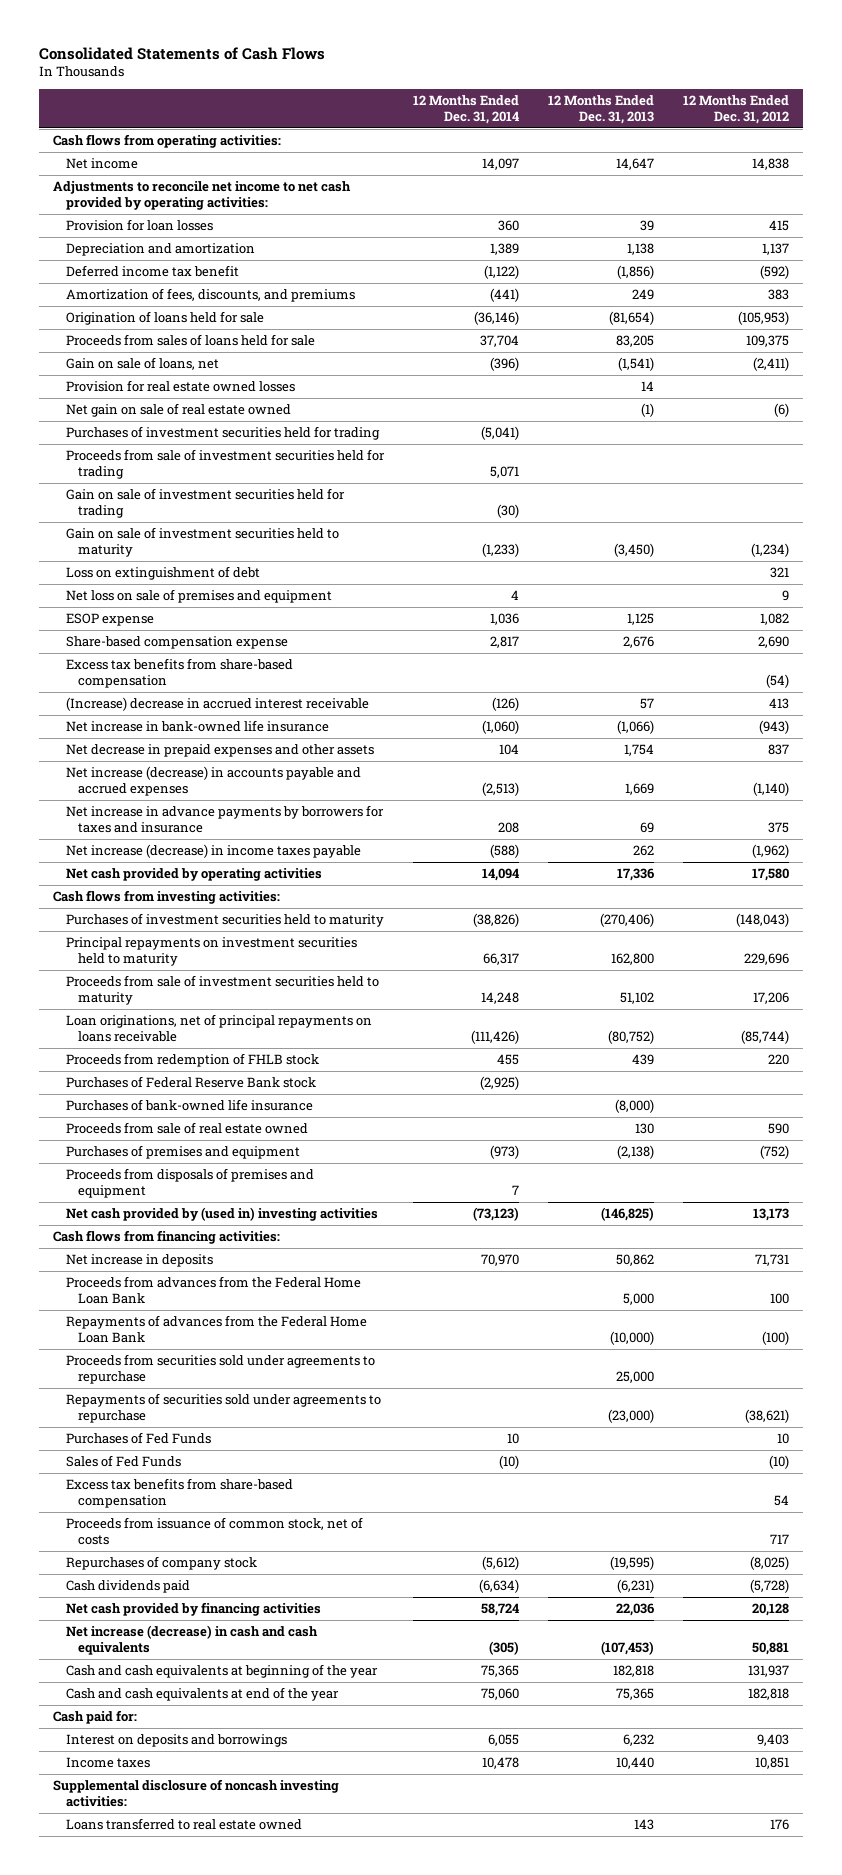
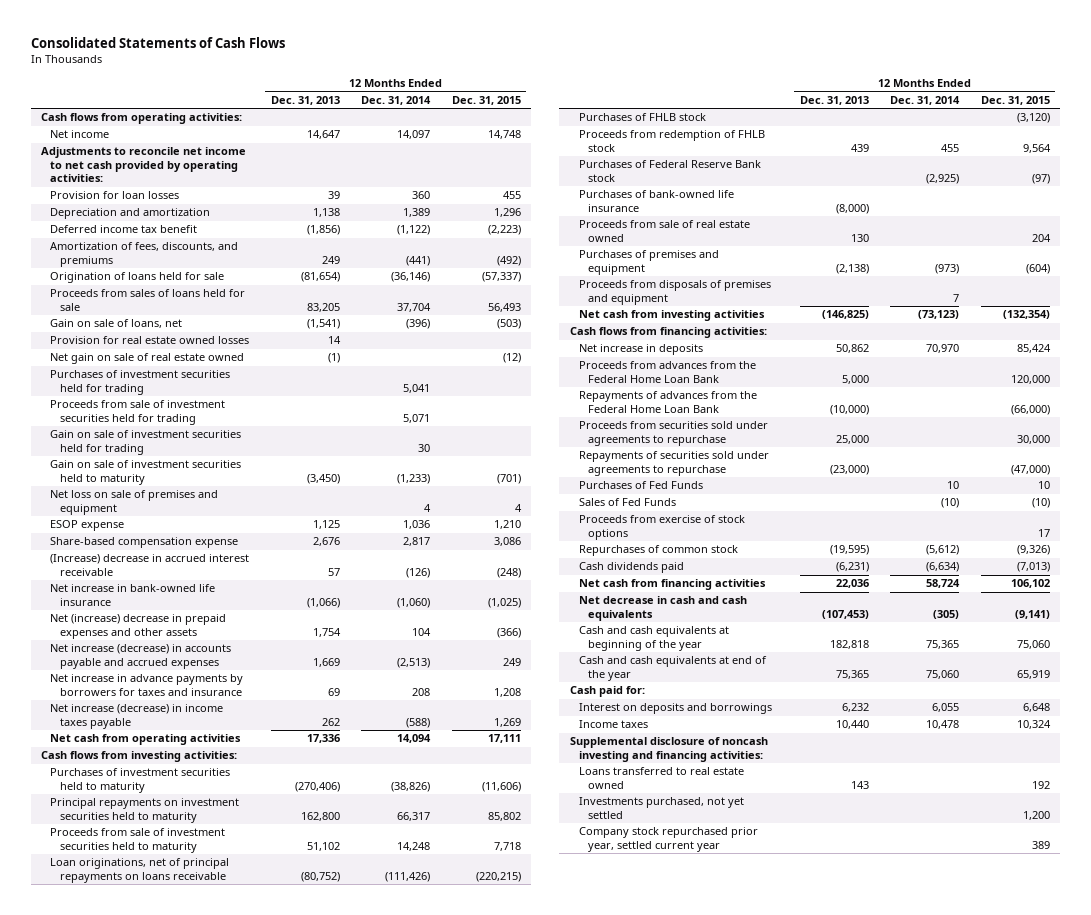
- | 12 Months Ended Dec. 31, 2014 | 12 Months Ended Dec. 31, 2013 | 12 Months Ended Dec. 31, 2012
+ | 12 Months Ended Dec. 31, 2013 | 12 Months Ended Dec. 31, 2014 | 12 Months Ended Dec. 31, 2015
- Purchases of investment securities held for trading | (5,041) | |
+ Purchases of investment securities held for trading | | 5,041 |
- Gain on sale of investment securities held for trading | (30) | |
+ Gain on sale of investment securities held for trading | | 30 |
- Loss on extinguishment of debt | | | 321
- Excess tax benefits from share-based compensation | | | (54)
- Net decrease in prepaid expenses and other assets | 104 | 1,754 | 837
+ Net (increase) decrease in prepaid expenses and other assets | 1,754 | 104 | (366)
- Net cash provided by operating activities | 14,094 | 17,336 | 17,580
+ Net cash from operating activities | 17,336 | 14,094 | 17,111
+ Purchases of FHLB stock | | | (3,120)
- Net cash provided by (used in) investing activities | (73,123) | (146,825) | 13,173
+ Net cash from investing activities | (146,825) | (73,123) | (132,354)
- Excess tax benefits from share-based compensation | | | 54
- Proceeds from issuance of common stock, net of costs | | | 717
- Repurchases of company stock | (5,612) | (19,595) | (8,025)
+ Proceeds from exercise of stock options | | | 17
+ Repurchases of common stock | (19,595) | (5,612) | (9,326)
- Net cash provided by financing activities | 58,724 | 22,036 | 20,128
- Net increase (decrease) in cash and cash equivalents | (305) | (107,453) | 50,881
+ Net cash from financing activities | 22,036 | 58,724 | 106,102
+ Net decrease in cash and cash equivalents | (107,453) | (305) | (9,141)
- Supplemental disclosure of noncash investing activities:
+ Supplemental disclosure of noncash investing and financing activities:
+ Investments purchased, not yet settled | | | 1,200
+ Company stock repurchased prior year, settled current year | | | 389

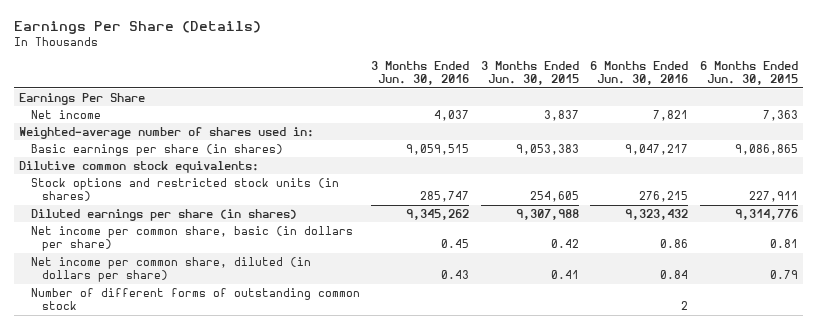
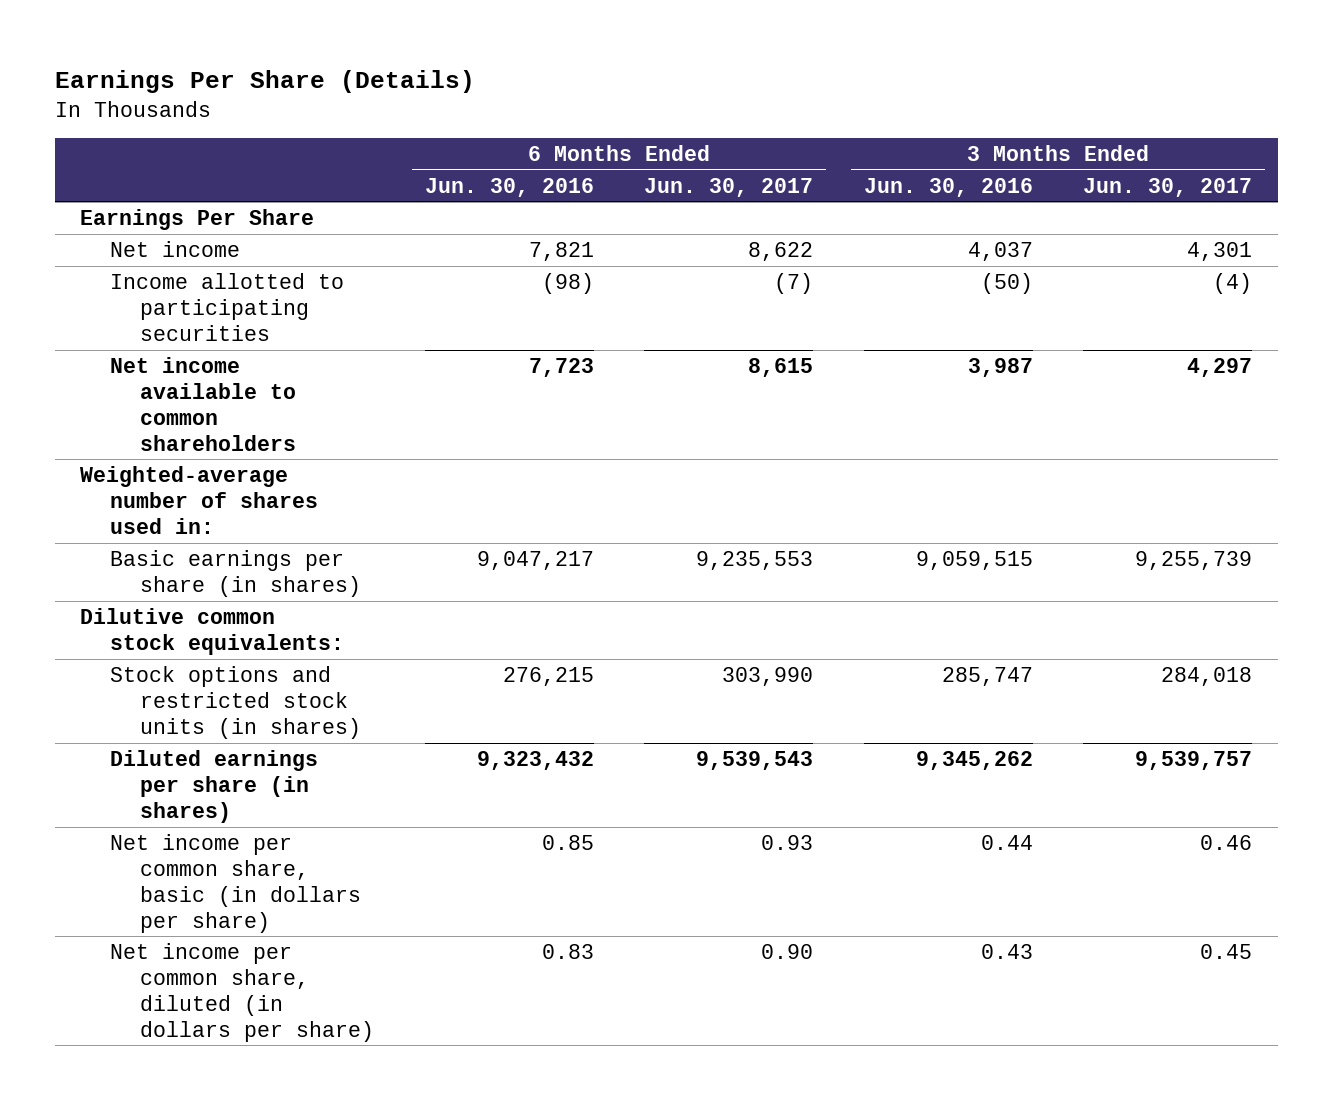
- | 3 Months Ended Jun. 30, 2016 | 3 Months Ended Jun. 30, 2015 | 6 Months Ended Jun. 30, 2016 | 6 Months Ended Jun. 30, 2015
+ | 6 Months Ended Jun. 30, 2016 | 6 Months Ended Jun. 30, 2017 | 3 Months Ended Jun. 30, 2016 | 3 Months Ended Jun. 30, 2017
+ Income allotted to participating securities | (98) | (7) | (50) | (4)
+ Net income available to common shareholders | 7,723 | 8,615 | 3,987 | 4,297
- Net income per common share, basic (in dollars per share) | 0.45 | 0.42 | 0.86 | 0.81
- Net income per common share, diluted (in dollars per share) | 0.43 | 0.41 | 0.84 | 0.79
- Number of different forms of outstanding common stock | | | 2 |
+ Net income per common share, basic (in dollars per share) | 0.85 | 0.93 | 0.44 | 0.46
+ Net income per common share, diluted (in dollars per share) | 0.83 | 0.90 | 0.43 | 0.45

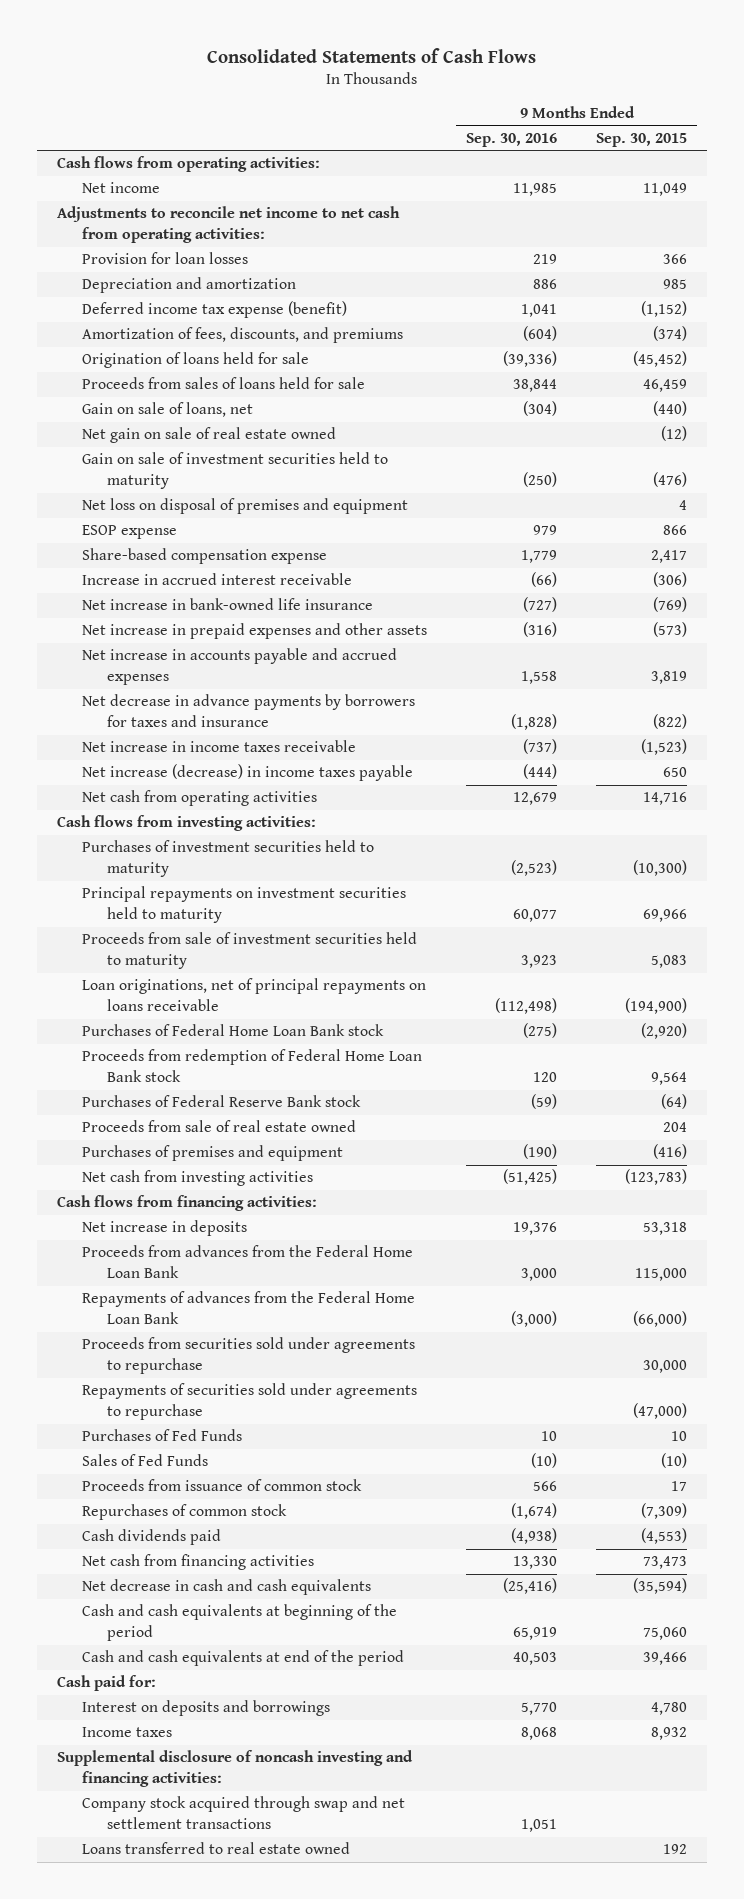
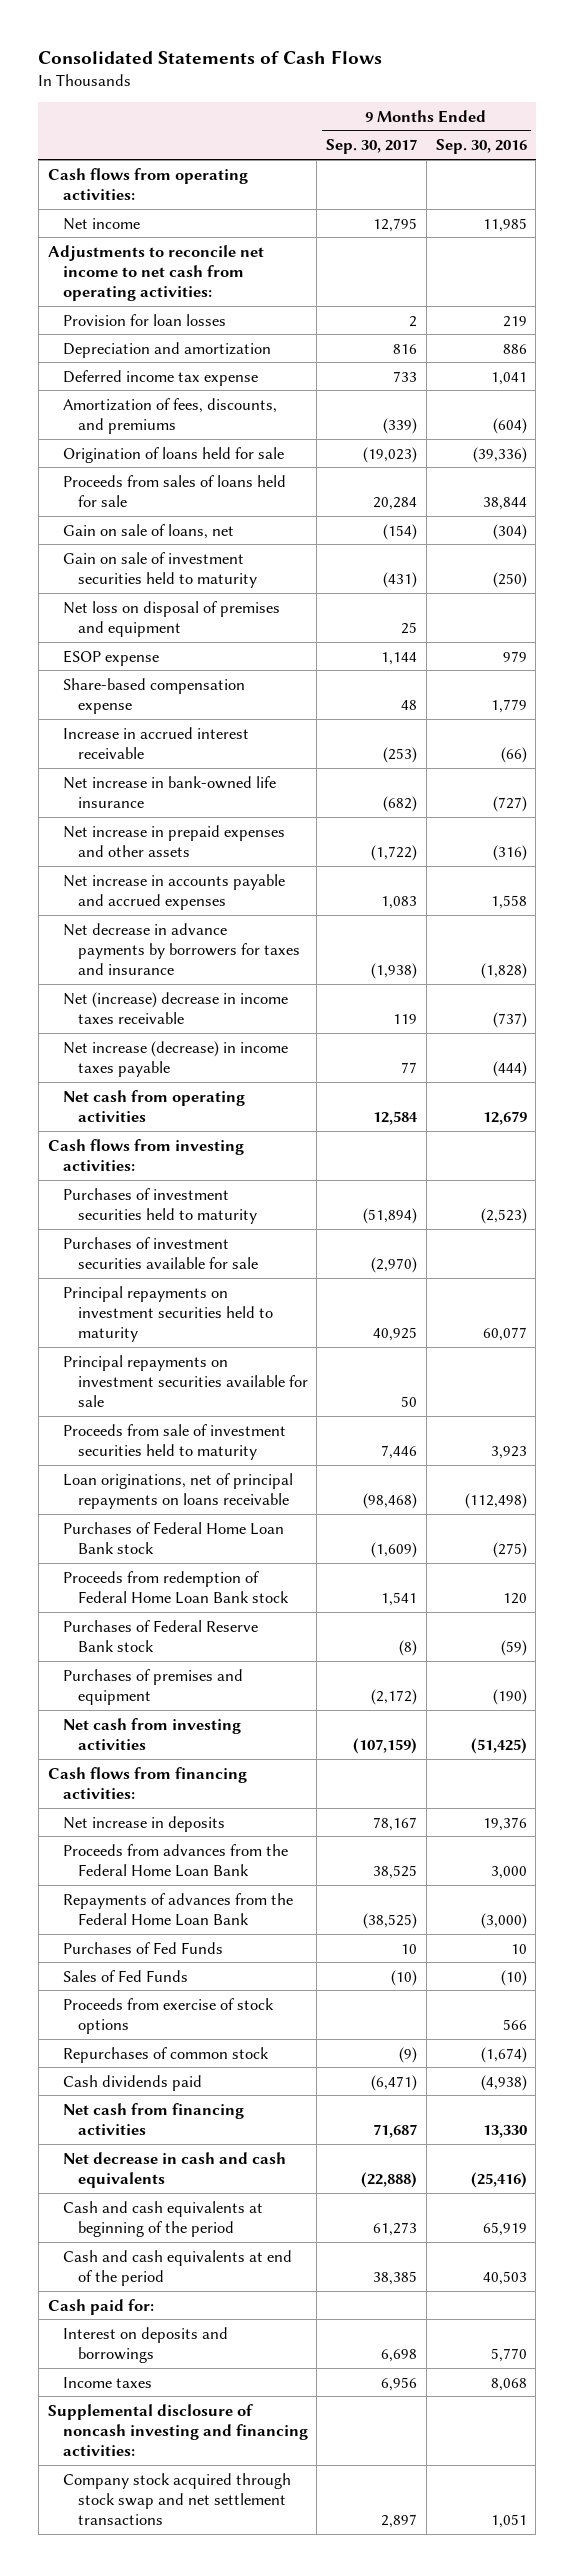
- | 9 Months Ended Sep. 30, 2016 | 9 Months Ended Sep. 30, 2015
+ | 9 Months Ended Sep. 30, 2017 | 9 Months Ended Sep. 30, 2016
- Deferred income tax expense (benefit) | 1,041 | (1,152)
+ Deferred income tax expense | 733 | 1,041
- Net gain on sale of real estate owned | | (12)
- Net increase in income taxes receivable | (737) | (1,523)
+ Net (increase) decrease in income taxes receivable | 119 | (737)
+ Purchases of investment securities available for sale | (2,970) |
+ Principal repayments on investment securities available for sale | 50 |
- Proceeds from sale of real estate owned | | 204
- Proceeds from securities sold under agreements to repurchase | | 30,000
- Repayments of securities sold under agreements to repurchase | | (47,000)
- Proceeds from issuance of common stock | 566 | 17
+ Proceeds from exercise of stock options | | 566
- Company stock acquired through swap and net settlement transactions | 1,051 |
- Loans transferred to real estate owned | | 192
+ Company stock acquired through stock swap and net settlement transactions | 2,897 | 1,051

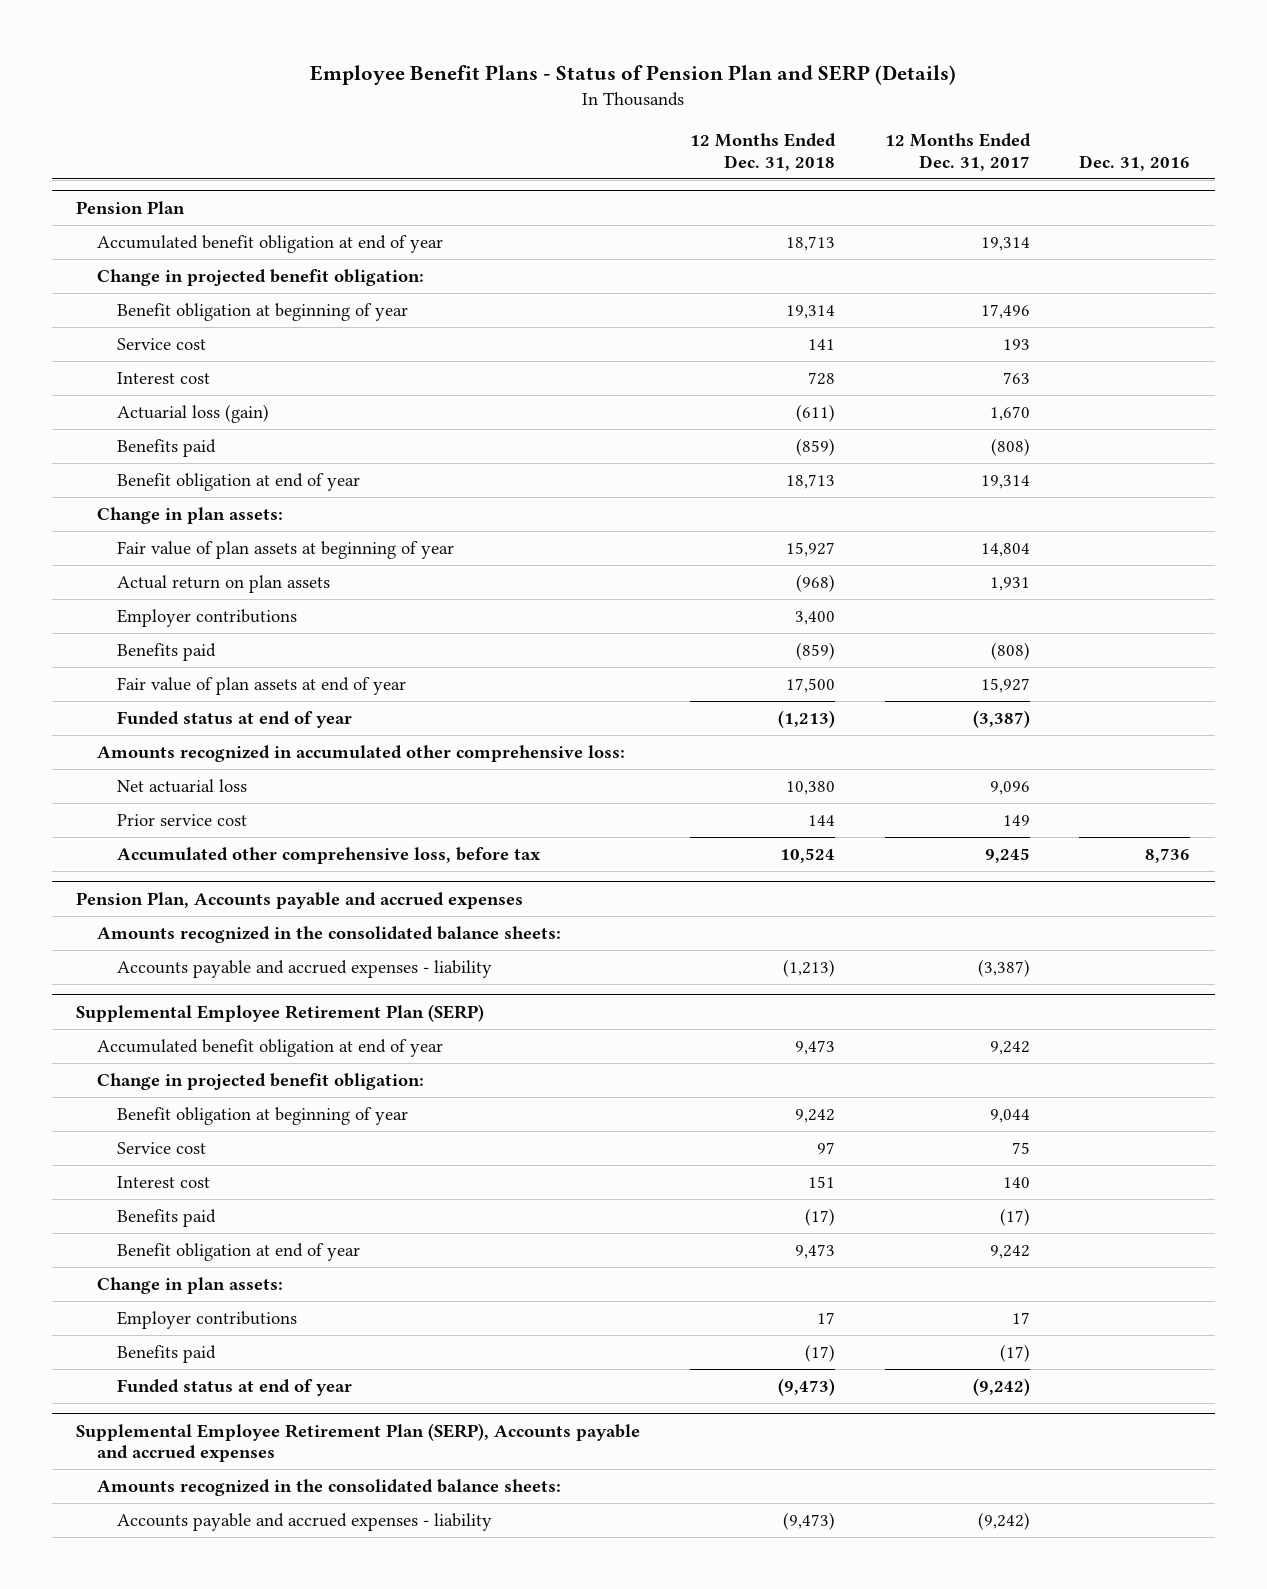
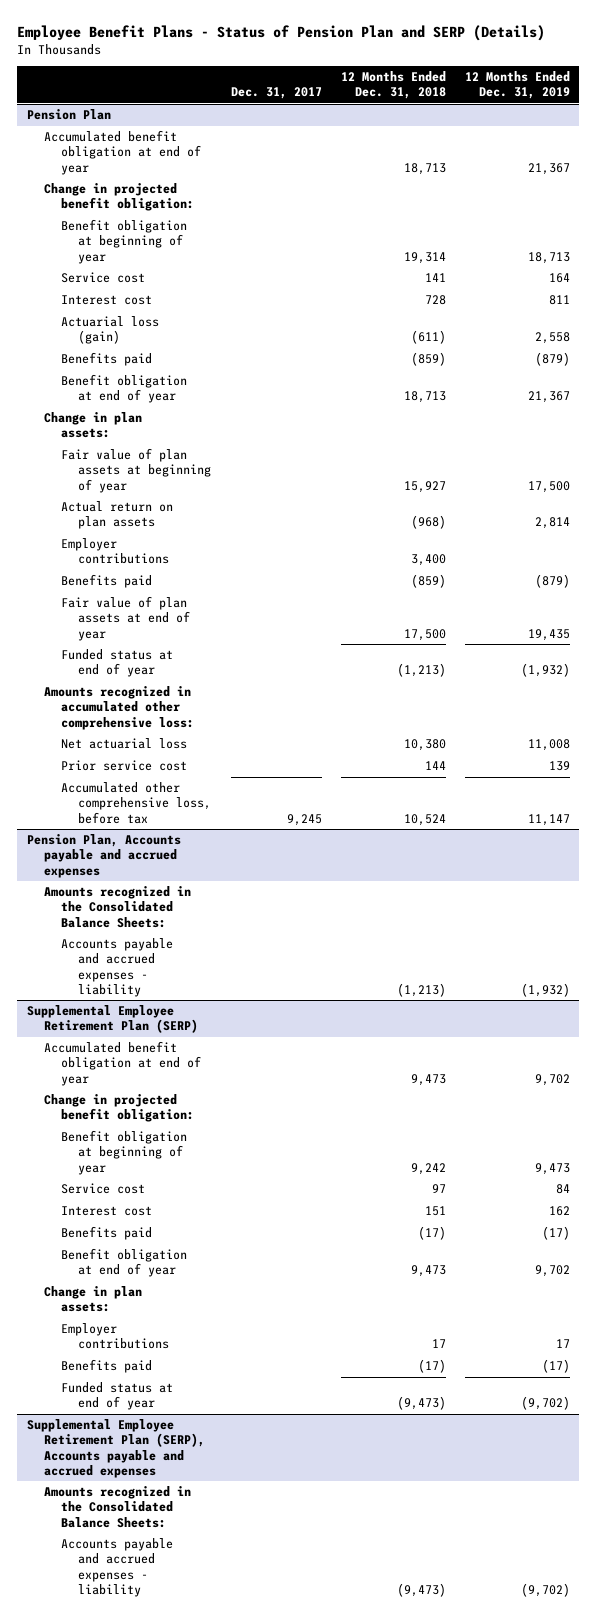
- | 12 Months Ended Dec. 31, 2018 | 12 Months Ended Dec. 31, 2017 | Dec. 31, 2016
+ | Dec. 31, 2017 | 12 Months Ended Dec. 31, 2018 | 12 Months Ended Dec. 31, 2019
@ Pension Plan, Accounts payable and accrued expenses
- Amounts recognized in the consolidated balance sheets:
+ Amounts recognized in the Consolidated Balance Sheets:
@ Supplemental Employee Retirement Plan (SERP), Accounts payable and accrued expenses
- Amounts recognized in the consolidated balance sheets:
+ Amounts recognized in the Consolidated Balance Sheets:

